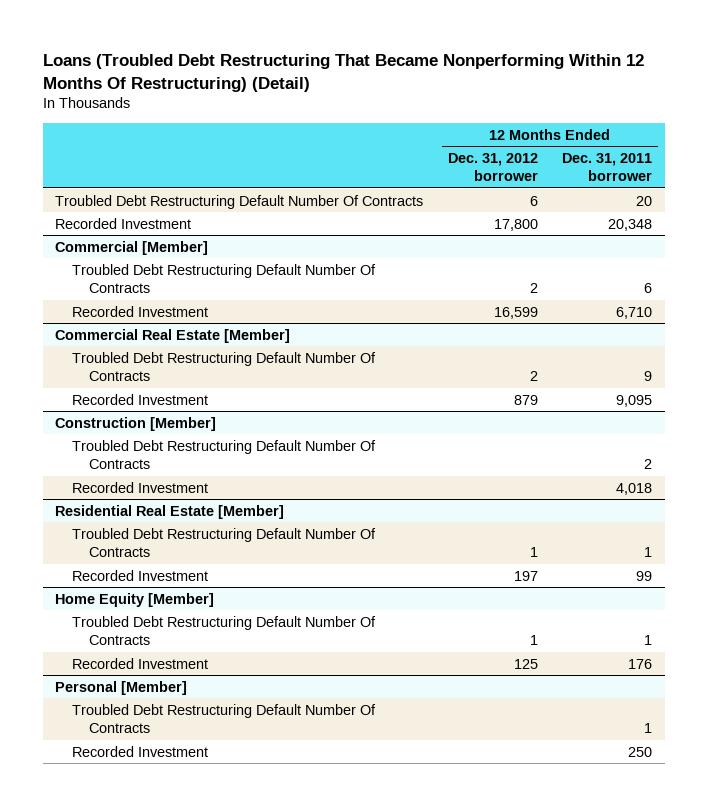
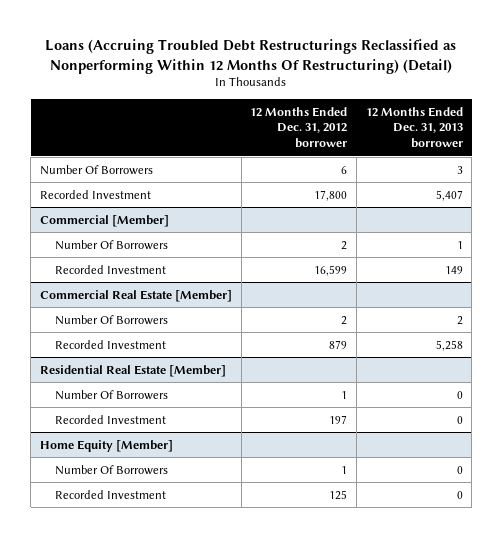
- Loans (Troubled Debt Restructuring That Became Nonperforming Within 12 Months Of Restructuring) (Detail)
+ Loans (Accruing Troubled Debt Restructurings Reclassified as Nonperforming Within 12 Months Of Restructuring) (Detail)
- | 12 Months Ended Dec. 31, 2012 borrower | 12 Months Ended Dec. 31, 2011 borrower
+ | 12 Months Ended Dec. 31, 2012 borrower | 12 Months Ended Dec. 31, 2013 borrower
- Troubled Debt Restructuring Default Number Of Contracts | 6 | 20
+ Number Of Borrowers | 6 | 3
@ Commercial [Member]
- Troubled Debt Restructuring Default Number Of Contracts | 2 | 6
+ Number Of Borrowers | 2 | 1
@ Commercial Real Estate [Member]
- Troubled Debt Restructuring Default Number Of Contracts | 2 | 9
+ Number Of Borrowers | 2 | 2
- Construction [Member]
- Troubled Debt Restructuring Default Number Of Contracts | | 2
- Recorded Investment | | 4,018
@ Residential Real Estate [Member]
- Troubled Debt Restructuring Default Number Of Contracts | 1 | 1
+ Number Of Borrowers | 1 | 0
@ Home Equity [Member]
- Troubled Debt Restructuring Default Number Of Contracts | 1 | 1
+ Number Of Borrowers | 1 | 0
- Personal [Member]
- Troubled Debt Restructuring Default Number Of Contracts | | 1
- Recorded Investment | | 250

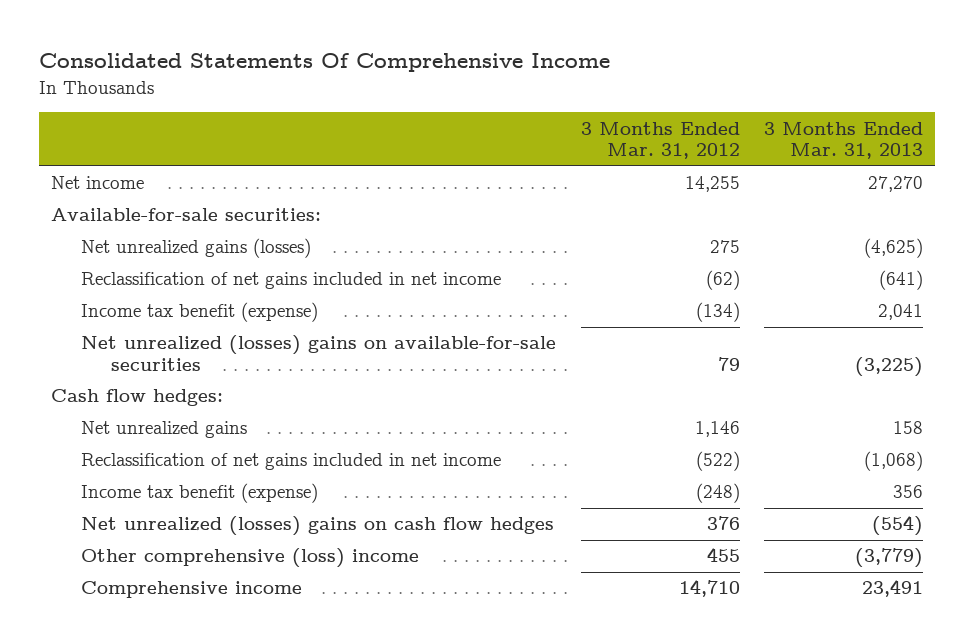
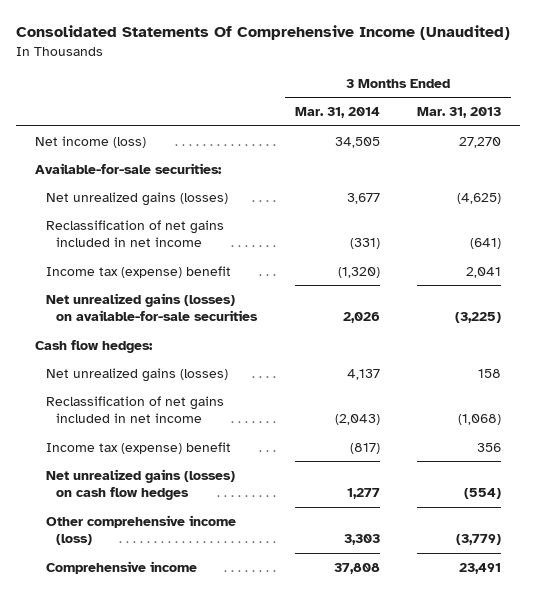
- Consolidated Statements Of Comprehensive Income
+ Consolidated Statements Of Comprehensive Income (Unaudited)
- | 3 Months Ended Mar. 31, 2012 | 3 Months Ended Mar. 31, 2013
+ | 3 Months Ended Mar. 31, 2014 | 3 Months Ended Mar. 31, 2013
- Net income | 14,255 | 27,270
+ Net income (loss) | 34,505 | 27,270
- Income tax benefit (expense) | (134) | 2,041
- Net unrealized (losses) gains on available-for-sale securities | 79 | (3,225)
+ Income tax (expense) benefit | (1,320) | 2,041
+ Net unrealized gains (losses) on available-for-sale securities | 2,026 | (3,225)
- Net unrealized gains | 1,146 | 158
+ Net unrealized gains (losses) | 4,137 | 158
- Income tax benefit (expense) | (248) | 356
- Net unrealized (losses) gains on cash flow hedges | 376 | (554)
- Other comprehensive (loss) income | 455 | (3,779)
+ Income tax (expense) benefit | (817) | 356
+ Net unrealized gains (losses) on cash flow hedges | 1,277 | (554)
+ Other comprehensive income (loss) | 3,303 | (3,779)

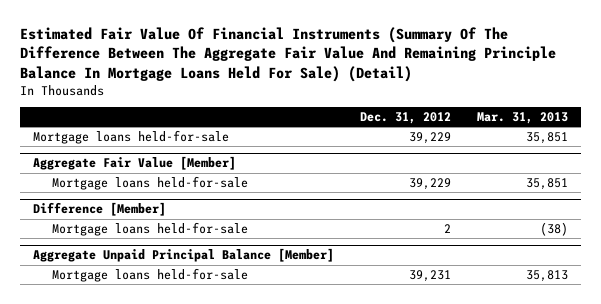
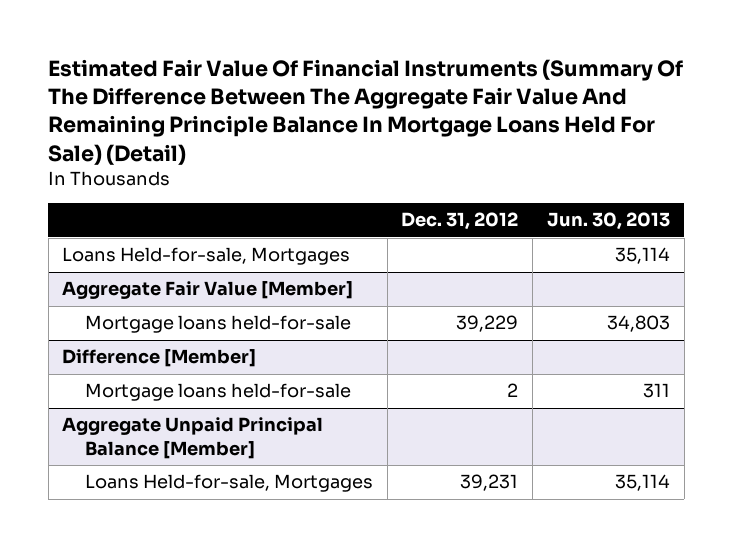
- | Dec. 31, 2012 | Mar. 31, 2013
+ | Dec. 31, 2012 | Jun. 30, 2013
- Mortgage loans held-for-sale | 39,229 | 35,851
+ Loans Held-for-sale, Mortgages | | 35,114
@ Aggregate Unpaid Principal Balance [Member]
- Mortgage loans held-for-sale | 39,231 | 35,813
+ Loans Held-for-sale, Mortgages | 39,231 | 35,114

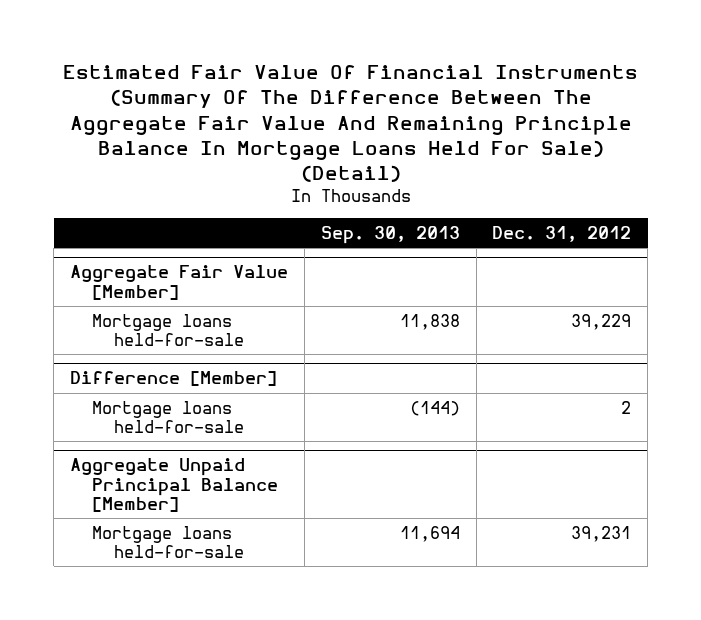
- | Dec. 31, 2012 | Jun. 30, 2013
+ | Sep. 30, 2013 | Dec. 31, 2012
- Loans Held-for-sale, Mortgages | | 35,114
@ Aggregate Unpaid Principal Balance [Member]
- Loans Held-for-sale, Mortgages | 39,231 | 35,114
+ Mortgage loans held-for-sale | 11,694 | 39,231

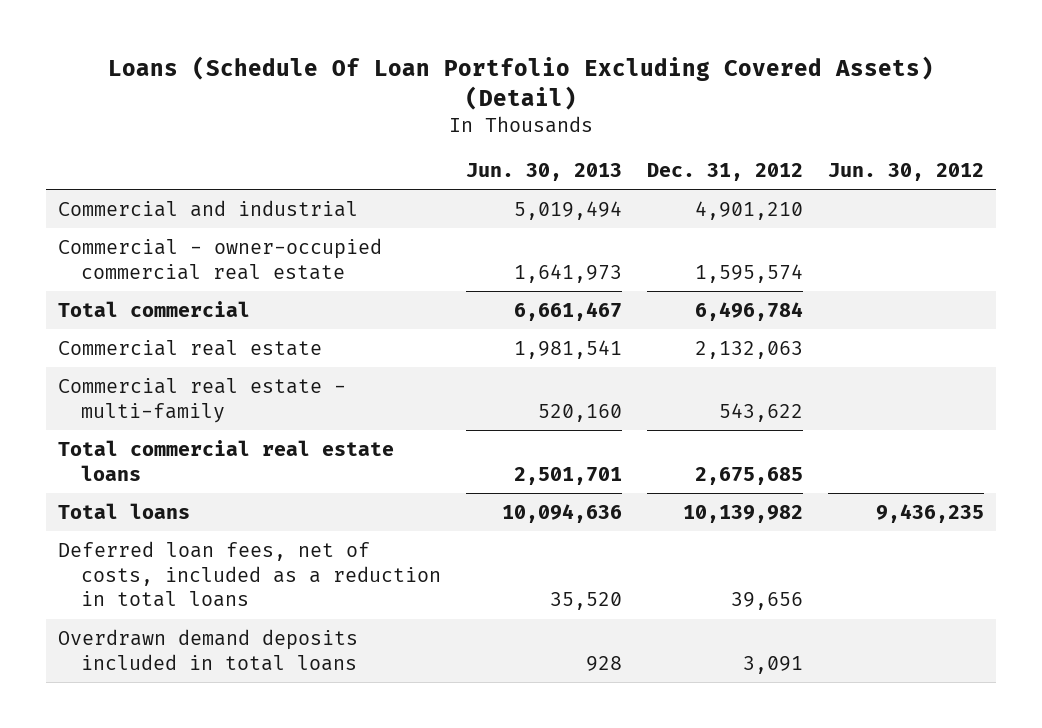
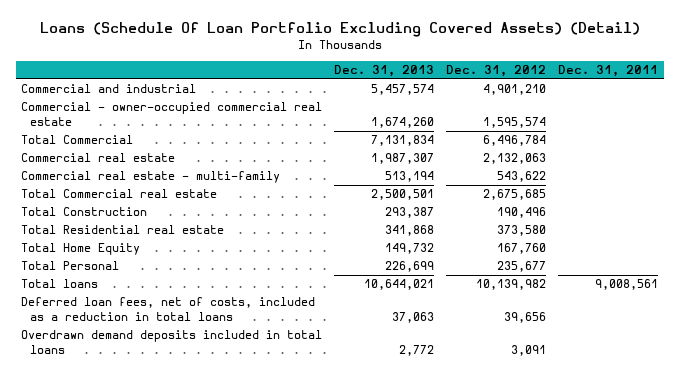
- | Jun. 30, 2013 | Dec. 31, 2012 | Jun. 30, 2012
+ | Dec. 31, 2013 | Dec. 31, 2012 | Dec. 31, 2011
- Total commercial | 6,661,467 | 6,496,784 |
+ Total Commercial | 7,131,834 | 6,496,784 |
- Total commercial real estate loans | 2,501,701 | 2,675,685 |
+ Total Commercial real estate | 2,500,501 | 2,675,685 |
+ Total Construction | 293,387 | 190,496 |
+ Total Residential real estate | 341,868 | 373,580 |
+ Total Home Equity | 149,732 | 167,760 |
+ Total Personal | 226,699 | 235,677 |

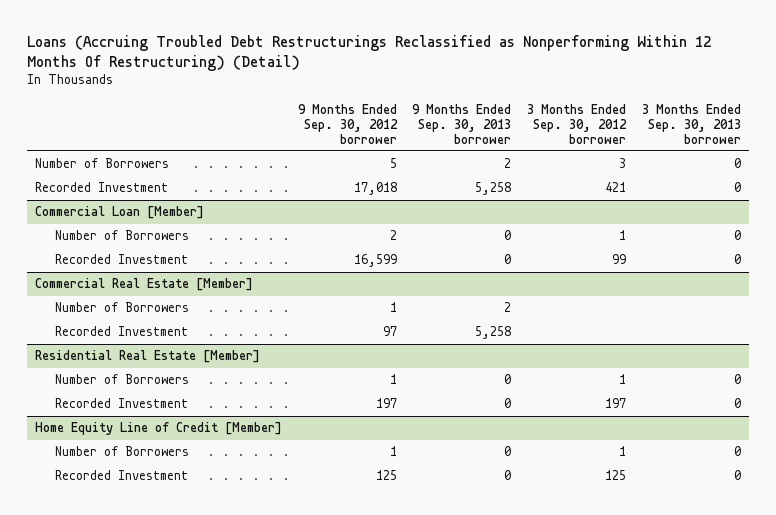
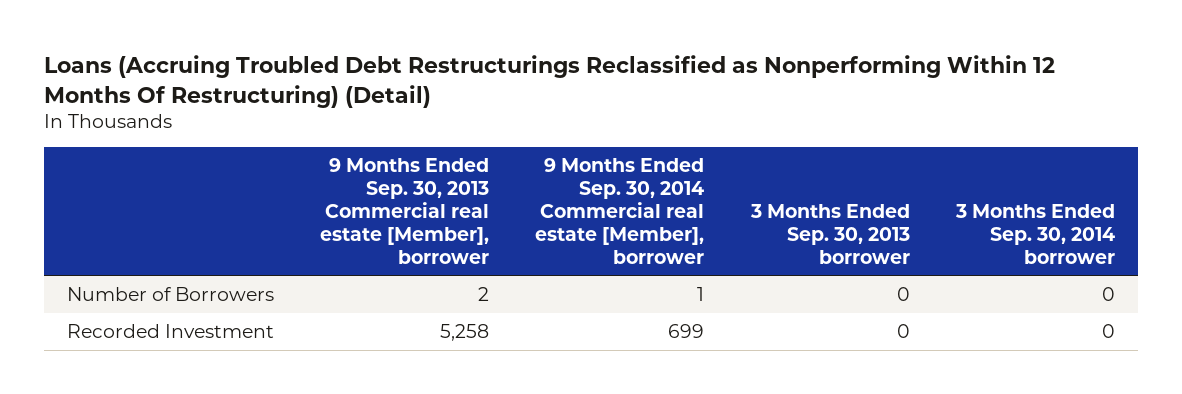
- | 9 Months Ended Sep. 30, 2012 borrower | 9 Months Ended Sep. 30, 2013 borrower | 3 Months Ended Sep. 30, 2012 borrower | 3 Months Ended Sep. 30, 2013 borrower
+ | 9 Months Ended Sep. 30, 2013 Commercial real estate [Member], borrower | 9 Months Ended Sep. 30, 2014 Commercial real estate [Member], borrower | 3 Months Ended Sep. 30, 2013 borrower | 3 Months Ended Sep. 30, 2014 borrower
- Commercial Loan [Member]
- Number of Borrowers | 2 | 0 | 1 | 0
- Recorded Investment | 16,599 | 0 | 99 | 0
- Commercial Real Estate [Member]
- Number of Borrowers | 1 | 2 | |
- Recorded Investment | 97 | 5,258 | |
- Residential Real Estate [Member]
- Number of Borrowers | 1 | 0 | 1 | 0
- Recorded Investment | 197 | 0 | 197 | 0
- Home Equity Line of Credit [Member]
- Number of Borrowers | 1 | 0 | 1 | 0
- Recorded Investment | 125 | 0 | 125 | 0

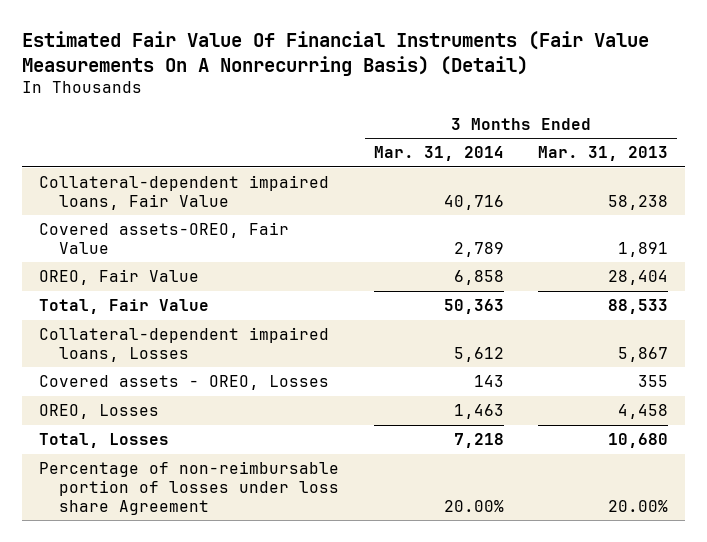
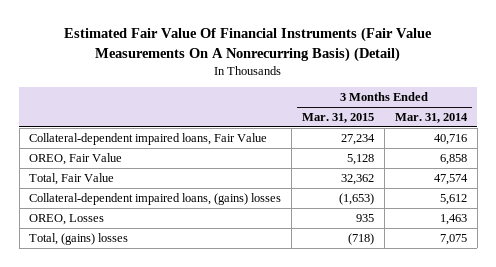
- | 3 Months Ended Mar. 31, 2014 | 3 Months Ended Mar. 31, 2013
+ | 3 Months Ended Mar. 31, 2015 | 3 Months Ended Mar. 31, 2014
- Covered assets-OREO, Fair Value | 2,789 | 1,891
- Total, Fair Value | 50,363 | 88,533
- Collateral-dependent impaired loans, Losses | 5,612 | 5,867
- Covered assets - OREO, Losses | 143 | 355
+ Total, Fair Value | 32,362 | 47,574
+ Collateral-dependent impaired loans, (gains) losses | (1,653) | 5,612
- Total, Losses | 7,218 | 10,680
- Percentage of non-reimbursable portion of losses under loss share Agreement | 20.00% | 20.00%
+ Total, (gains) losses | (718) | 7,075

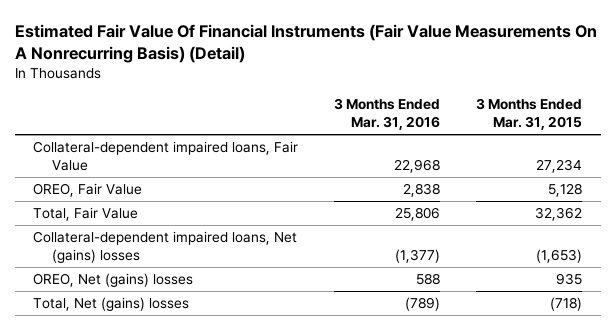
- | 3 Months Ended Mar. 31, 2015 | 3 Months Ended Mar. 31, 2014
+ | 3 Months Ended Mar. 31, 2016 | 3 Months Ended Mar. 31, 2015
- Collateral-dependent impaired loans, (gains) losses | (1,653) | 5,612
- OREO, Losses | 935 | 1,463
- Total, (gains) losses | (718) | 7,075
+ Collateral-dependent impaired loans, Net (gains) losses | (1,377) | (1,653)
+ OREO, Net (gains) losses | 588 | 935
+ Total, Net (gains) losses | (789) | (718)

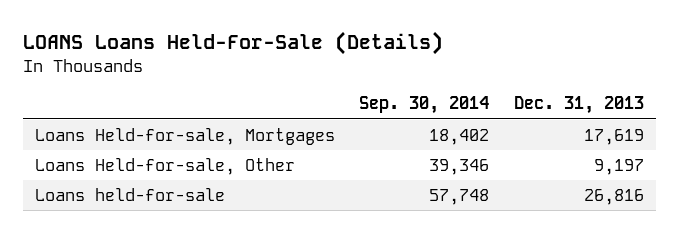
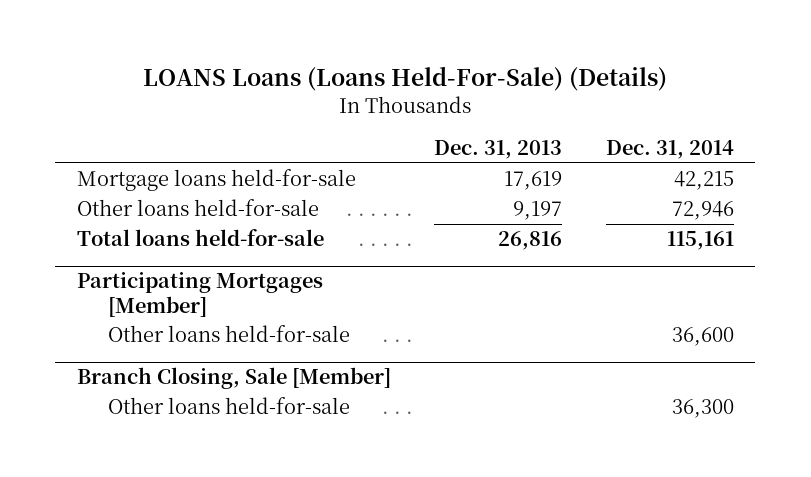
- LOANS Loans Held-For-Sale (Details)
+ LOANS Loans (Loans Held-For-Sale) (Details)
- | Sep. 30, 2014 | Dec. 31, 2013
+ | Dec. 31, 2013 | Dec. 31, 2014
- Loans Held-for-sale, Mortgages | 18,402 | 17,619
- Loans Held-for-sale, Other | 39,346 | 9,197
- Loans held-for-sale | 57,748 | 26,816
+ Mortgage loans held-for-sale | 17,619 | 42,215
+ Other loans held-for-sale | 9,197 | 72,946
+ Total loans held-for-sale | 26,816 | 115,161
+ Participating Mortgages [Member]
+ Other loans held-for-sale | | 36,600
+ Branch Closing, Sale [Member]
+ Other loans held-for-sale | | 36,300

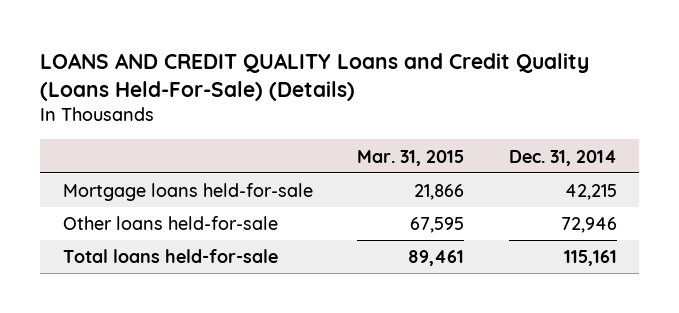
- LOANS Loans (Loans Held-For-Sale) (Details)
+ LOANS AND CREDIT QUALITY Loans and Credit Quality (Loans Held-For-Sale) (Details)
- | Dec. 31, 2013 | Dec. 31, 2014
+ | Mar. 31, 2015 | Dec. 31, 2014
- Participating Mortgages [Member]
- Other loans held-for-sale | | 36,600
- Branch Closing, Sale [Member]
- Other loans held-for-sale | | 36,300

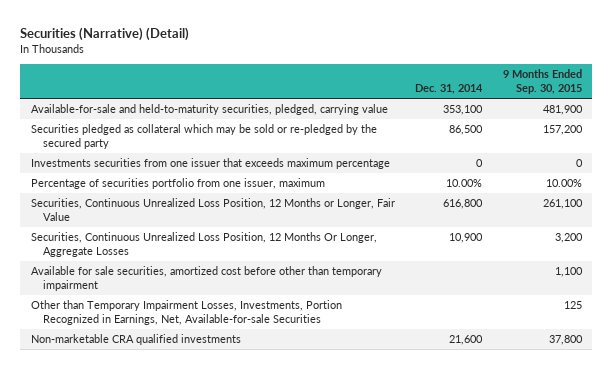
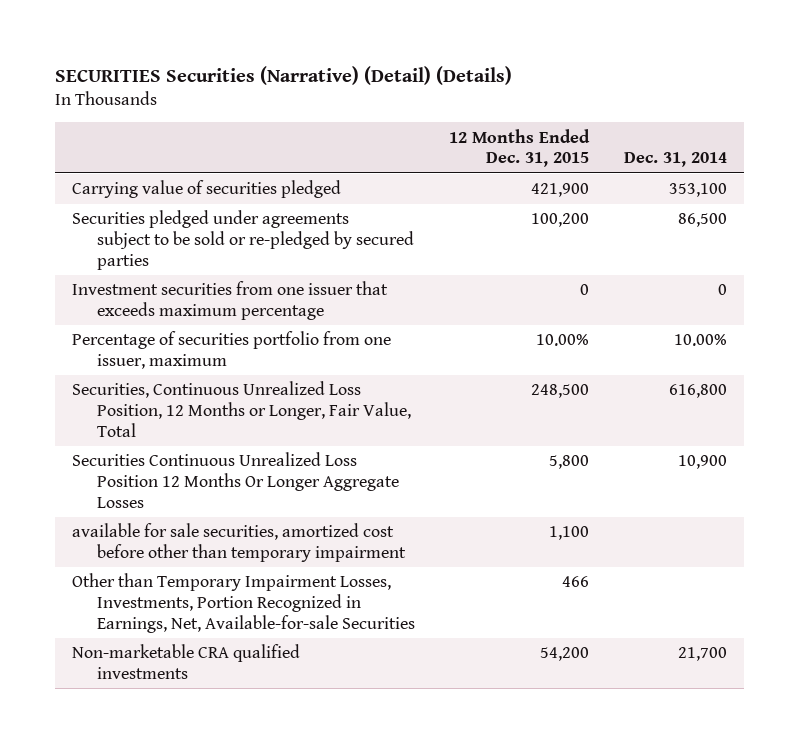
- Securities (Narrative) (Detail)
+ SECURITIES Securities (Narrative) (Detail) (Details)
- | Dec. 31, 2014 | 9 Months Ended Sep. 30, 2015
+ | 12 Months Ended Dec. 31, 2015 | Dec. 31, 2014
- Available-for-sale and held-to-maturity securities, pledged, carrying value | 353,100 | 481,900
- Securities pledged as collateral which may be sold or re-pledged by the secured party | 86,500 | 157,200
- Investments securities from one issuer that exceeds maximum percentage | 0 | 0
+ Carrying value of securities pledged | 421,900 | 353,100
+ Securities pledged under agreements subject to be sold or re-pledged by secured parties | 100,200 | 86,500
+ Investment securities from one issuer that exceeds maximum percentage | 0 | 0
- Securities, Continuous Unrealized Loss Position, 12 Months or Longer, Fair Value | 616,800 | 261,100
- Securities, Continuous Unrealized Loss Position, 12 Months Or Longer, Aggregate Losses | 10,900 | 3,200
- Available for sale securities, amortized cost before other than temporary impairment | | 1,100
+ Securities, Continuous Unrealized Loss Position, 12 Months or Longer, Fair Value, Total | 248,500 | 616,800
+ Securities Continuous Unrealized Loss Position 12 Months Or Longer Aggregate Losses | 5,800 | 10,900
+ available for sale securities, amortized cost before other than temporary impairment | 1,100 |
- Non-marketable CRA qualified investments | 21,600 | 37,800
+ Non-marketable CRA qualified investments | 54,200 | 21,700

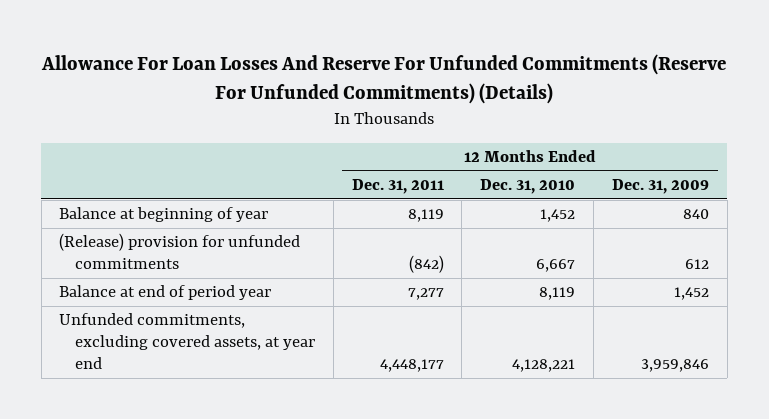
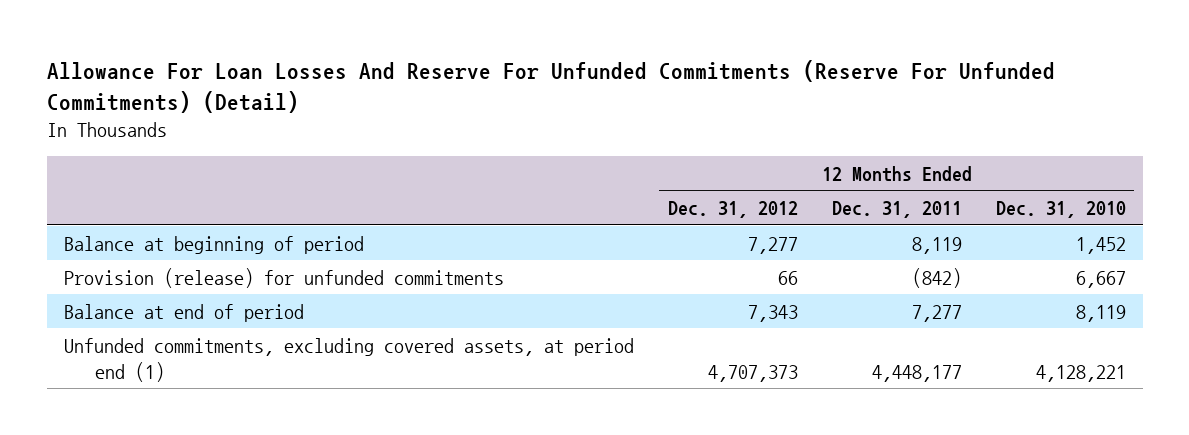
- Allowance For Loan Losses And Reserve For Unfunded Commitments (Reserve For Unfunded Commitments) (Details)
+ Allowance For Loan Losses And Reserve For Unfunded Commitments (Reserve For Unfunded Commitments) (Detail)
- | 12 Months Ended Dec. 31, 2011 | 12 Months Ended Dec. 31, 2010 | 12 Months Ended Dec. 31, 2009
+ | 12 Months Ended Dec. 31, 2012 | 12 Months Ended Dec. 31, 2011 | 12 Months Ended Dec. 31, 2010
- Balance at beginning of year | 8,119 | 1,452 | 840
- (Release) provision for unfunded commitments | (842) | 6,667 | 612
- Balance at end of period year | 7,277 | 8,119 | 1,452
- Unfunded commitments, excluding covered assets, at year end | 4,448,177 | 4,128,221 | 3,959,846
+ Balance at beginning of period | 7,277 | 8,119 | 1,452
+ Provision (release) for unfunded commitments | 66 | (842) | 6,667
+ Balance at end of period | 7,343 | 7,277 | 8,119
+ Unfunded commitments, excluding covered assets, at period end (1) | 4,707,373 | 4,448,177 | 4,128,221

